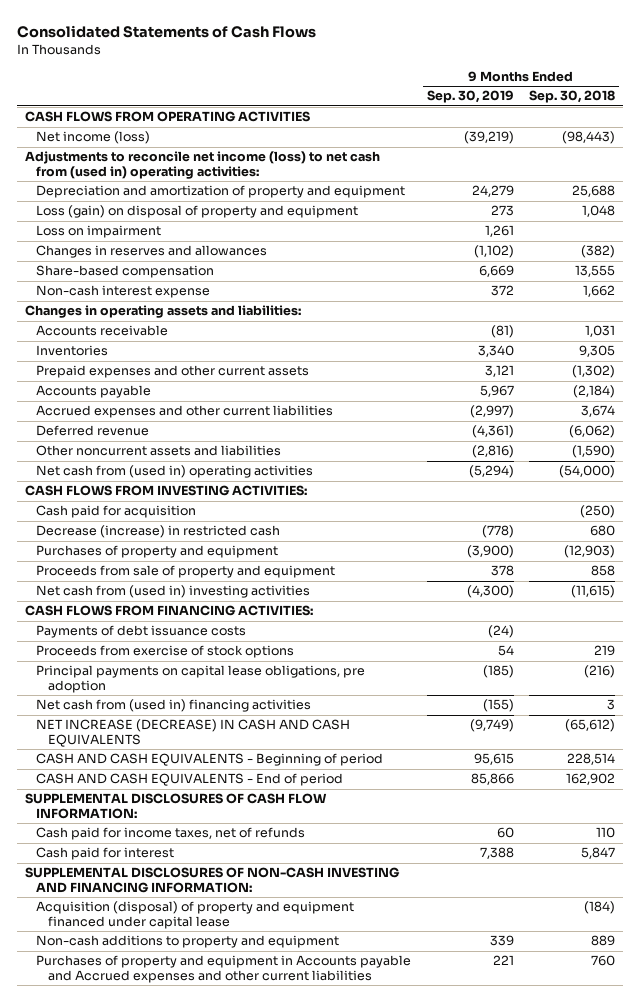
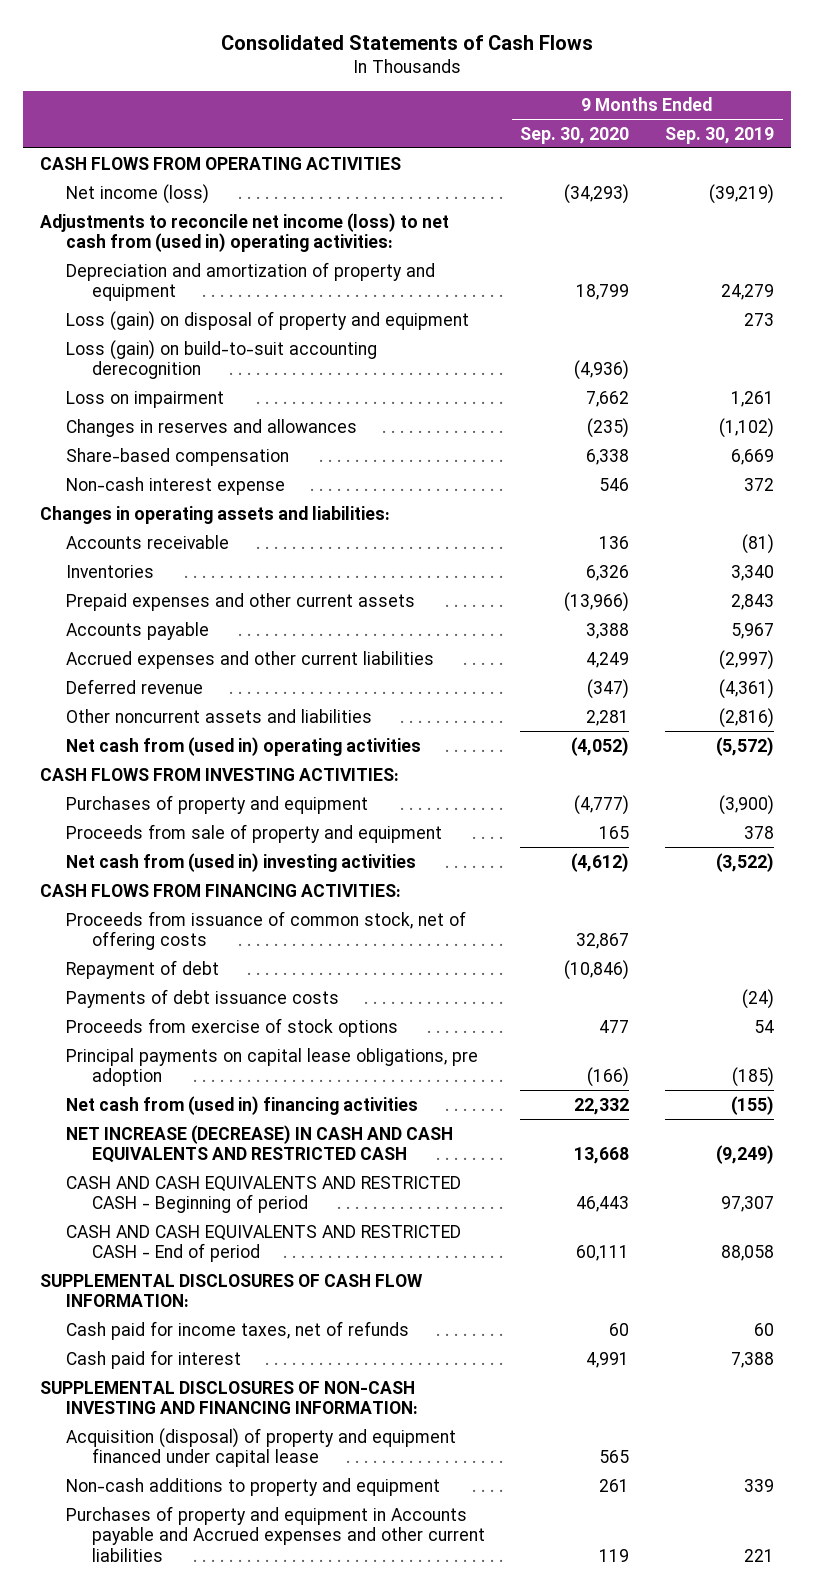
- | 9 Months Ended Sep. 30, 2019 | 9 Months Ended Sep. 30, 2018
+ | 9 Months Ended Sep. 30, 2020 | 9 Months Ended Sep. 30, 2019
+ Loss (gain) on build-to-suit accounting derecognition | (4,936) |
- Prepaid expenses and other current assets | 3,121 | (1,302)
+ Prepaid expenses and other current assets | (13,966) | 2,843
- Net cash from (used in) operating activities | (5,294) | (54,000)
+ Net cash from (used in) operating activities | (4,052) | (5,572)
- Cash paid for acquisition | | (250)
- Decrease (increase) in restricted cash | (778) | 680
- Net cash from (used in) investing activities | (4,300) | (11,615)
+ Net cash from (used in) investing activities | (4,612) | (3,522)
+ Proceeds from issuance of common stock, net of offering costs | 32,867 |
+ Repayment of debt | (10,846) |
- NET INCREASE (DECREASE) IN CASH AND CASH EQUIVALENTS | (9,749) | (65,612)
- CASH AND CASH EQUIVALENTS - Beginning of period | 95,615 | 228,514
- CASH AND CASH EQUIVALENTS - End of period | 85,866 | 162,902
+ NET INCREASE (DECREASE) IN CASH AND CASH EQUIVALENTS AND RESTRICTED CASH | 13,668 | (9,249)
+ CASH AND CASH EQUIVALENTS AND RESTRICTED CASH - Beginning of period | 46,443 | 97,307
+ CASH AND CASH EQUIVALENTS AND RESTRICTED CASH - End of period | 60,111 | 88,058

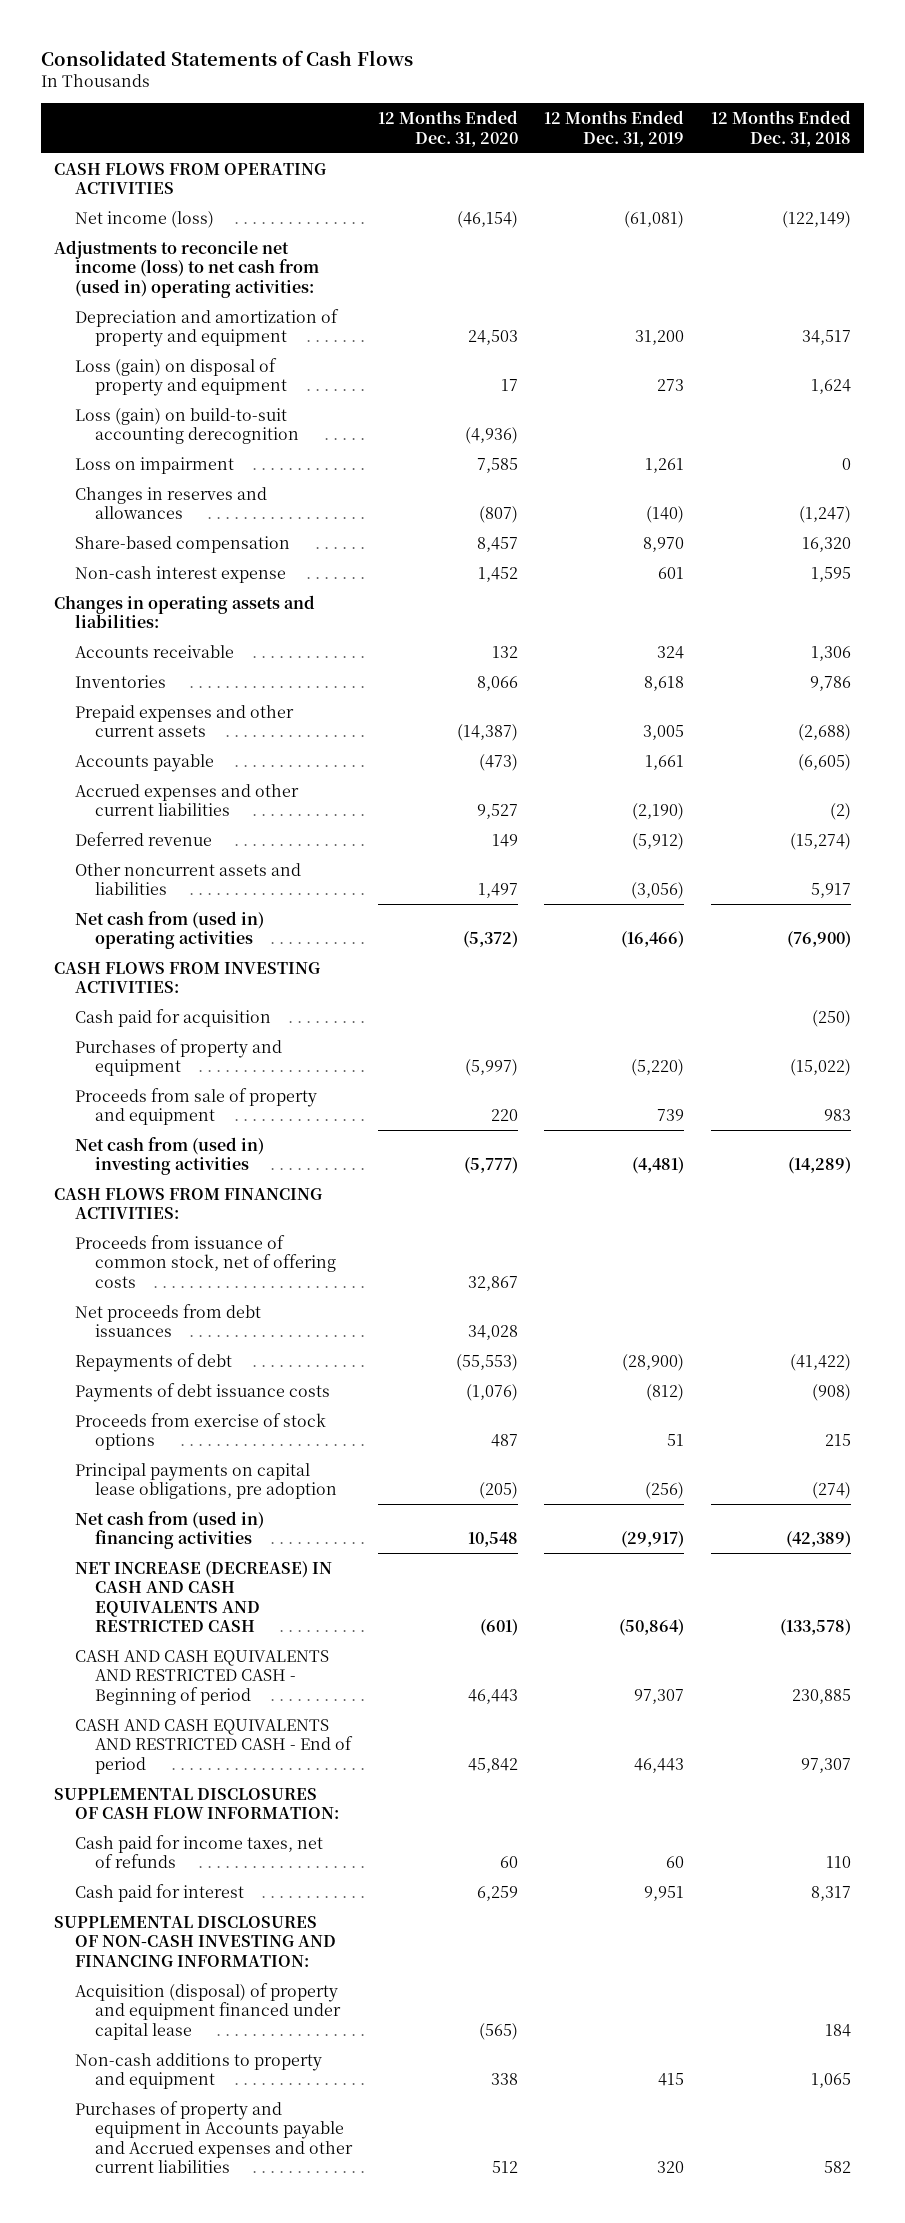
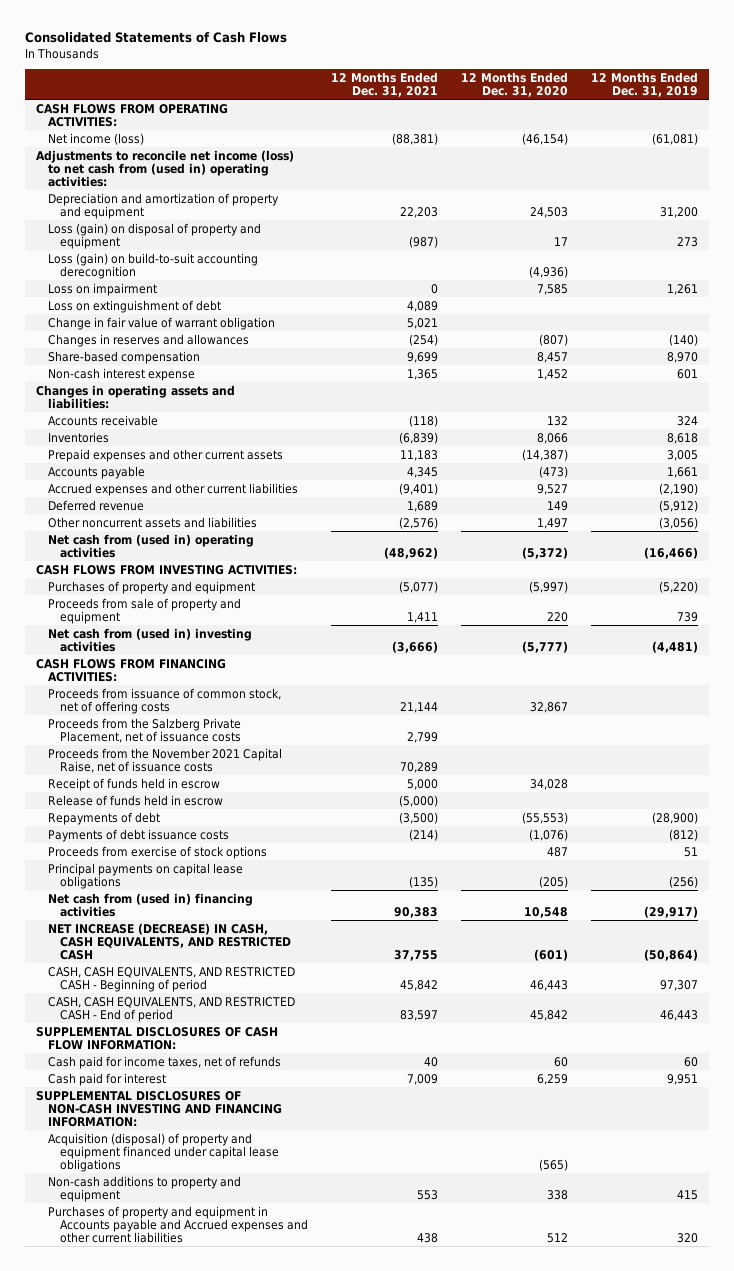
- | 12 Months Ended Dec. 31, 2020 | 12 Months Ended Dec. 31, 2019 | 12 Months Ended Dec. 31, 2018
+ | 12 Months Ended Dec. 31, 2021 | 12 Months Ended Dec. 31, 2020 | 12 Months Ended Dec. 31, 2019
- CASH FLOWS FROM OPERATING ACTIVITIES
+ CASH FLOWS FROM OPERATING ACTIVITIES:
+ Loss on extinguishment of debt | 4,089 | |
+ Change in fair value of warrant obligation | 5,021 | |
- Cash paid for acquisition | | | (250)
- Net proceeds from debt issuances | 34,028 | |
+ Proceeds from the Salzberg Private Placement, net of issuance costs | 2,799 | |
+ Proceeds from the November 2021 Capital Raise, net of issuance costs | 70,289 | |
+ Receipt of funds held in escrow | 5,000 | 34,028 |
+ Release of funds held in escrow | (5,000) | |
- Principal payments on capital lease obligations, pre adoption | (205) | (256) | (274)
+ Principal payments on capital lease obligations | (135) | (205) | (256)
- NET INCREASE (DECREASE) IN CASH AND CASH EQUIVALENTS AND RESTRICTED CASH | (601) | (50,864) | (133,578)
- CASH AND CASH EQUIVALENTS AND RESTRICTED CASH - Beginning of period | 46,443 | 97,307 | 230,885
- CASH AND CASH EQUIVALENTS AND RESTRICTED CASH - End of period | 45,842 | 46,443 | 97,307
+ NET INCREASE (DECREASE) IN CASH, CASH EQUIVALENTS, AND RESTRICTED CASH | 37,755 | (601) | (50,864)
+ CASH, CASH EQUIVALENTS, AND RESTRICTED CASH - Beginning of period | 45,842 | 46,443 | 97,307
+ CASH, CASH EQUIVALENTS, AND RESTRICTED CASH - End of period | 83,597 | 45,842 | 46,443
- Acquisition (disposal) of property and equipment financed under capital lease | (565) | | 184
+ Acquisition (disposal) of property and equipment financed under capital lease obligations | | (565) |

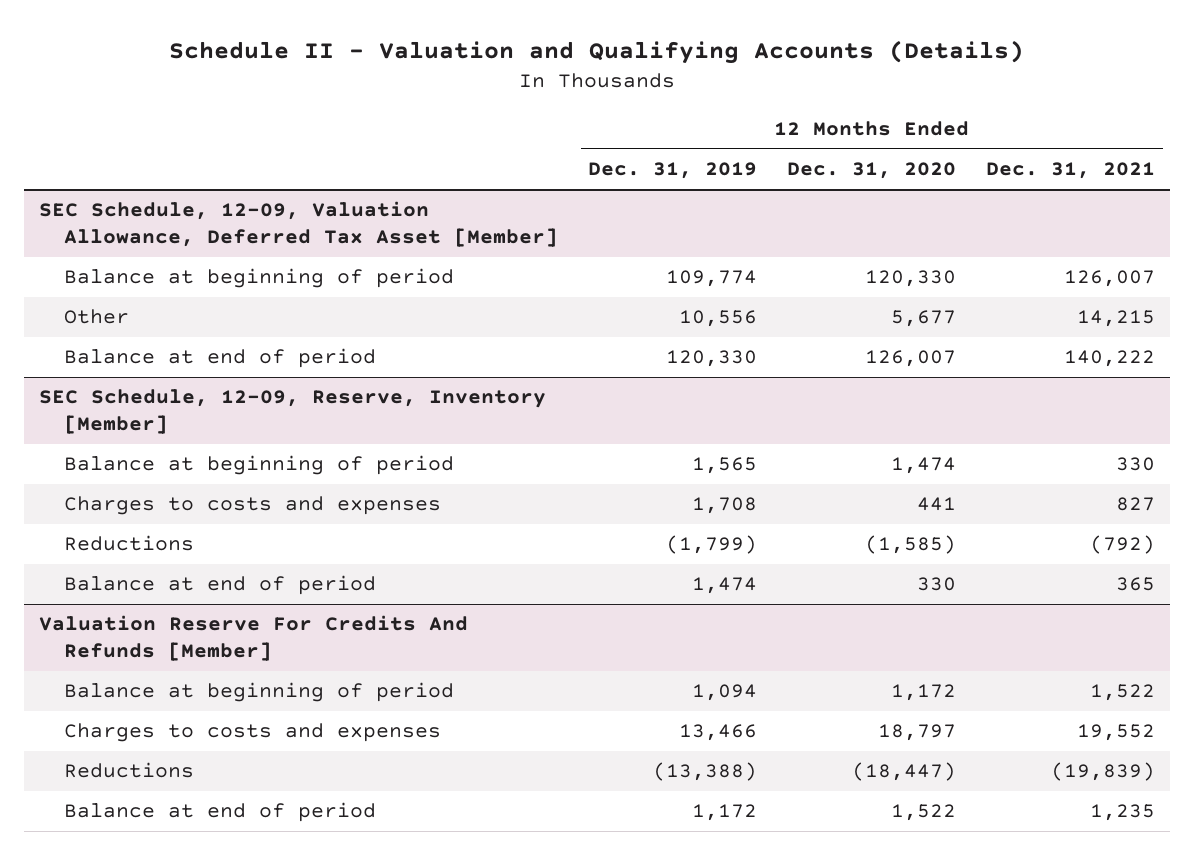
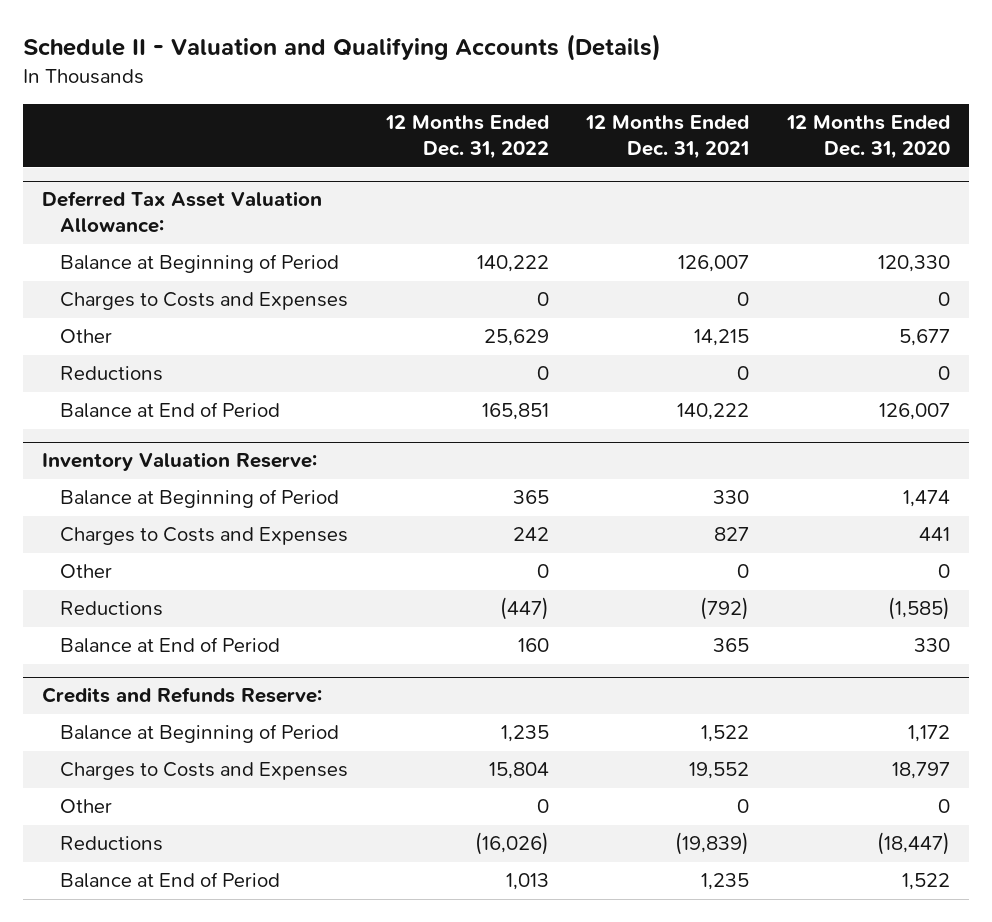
- | 12 Months Ended Dec. 31, 2019 | 12 Months Ended Dec. 31, 2020 | 12 Months Ended Dec. 31, 2021
+ | 12 Months Ended Dec. 31, 2022 | 12 Months Ended Dec. 31, 2021 | 12 Months Ended Dec. 31, 2020
- SEC Schedule, 12-09, Valuation Allowance, Deferred Tax Asset [Member]
- Balance at beginning of period | 109,774 | 120,330 | 126,007
+ Deferred Tax Asset Valuation Allowance:
+ Balance at Beginning of Period | 140,222 | 126,007 | 120,330
+ Charges to Costs and Expenses | 0 | 0 | 0
- Balance at end of period | 120,330 | 126,007 | 140,222
- SEC Schedule, 12-09, Reserve, Inventory [Member]
- Balance at beginning of period | 1,565 | 1,474 | 330
- Charges to costs and expenses | 1,708 | 441 | 827
+ Reductions | 0 | 0 | 0
+ Balance at End of Period | 165,851 | 140,222 | 126,007
+ Inventory Valuation Reserve:
+ Balance at Beginning of Period | 365 | 330 | 1,474
+ Charges to Costs and Expenses | 242 | 827 | 441
+ Other | 0 | 0 | 0
- Balance at end of period | 1,474 | 330 | 365
- Valuation Reserve For Credits And Refunds [Member]
- Balance at beginning of period | 1,094 | 1,172 | 1,522
- Charges to costs and expenses | 13,466 | 18,797 | 19,552
+ Balance at End of Period | 160 | 365 | 330
+ Credits and Refunds Reserve:
+ Balance at Beginning of Period | 1,235 | 1,522 | 1,172
+ Charges to Costs and Expenses | 15,804 | 19,552 | 18,797
+ Other | 0 | 0 | 0
- Balance at end of period | 1,172 | 1,522 | 1,235
+ Balance at End of Period | 1,013 | 1,235 | 1,522

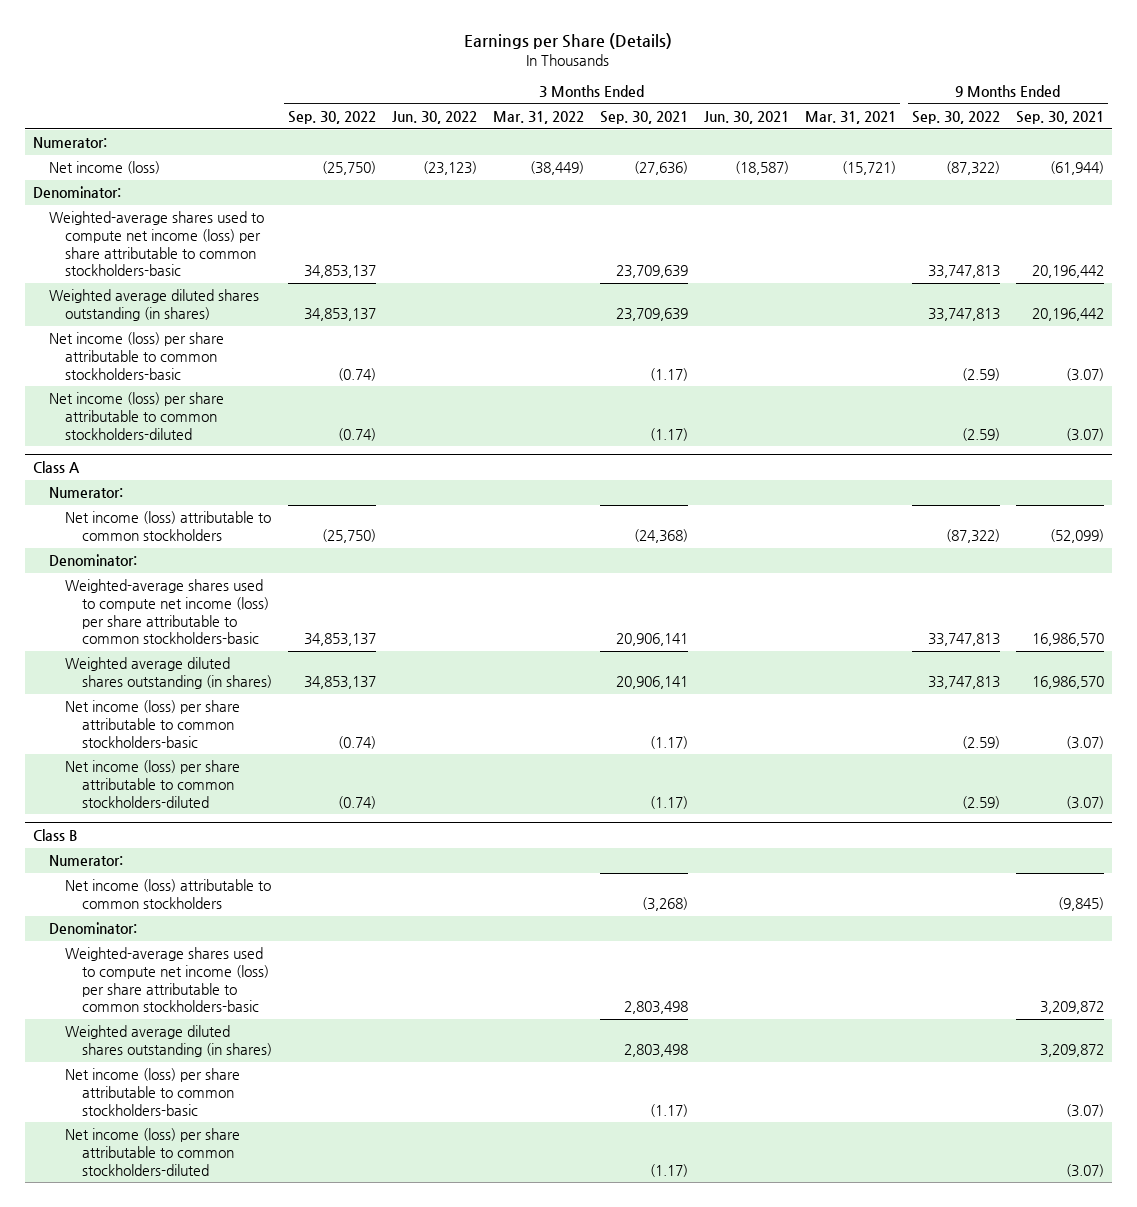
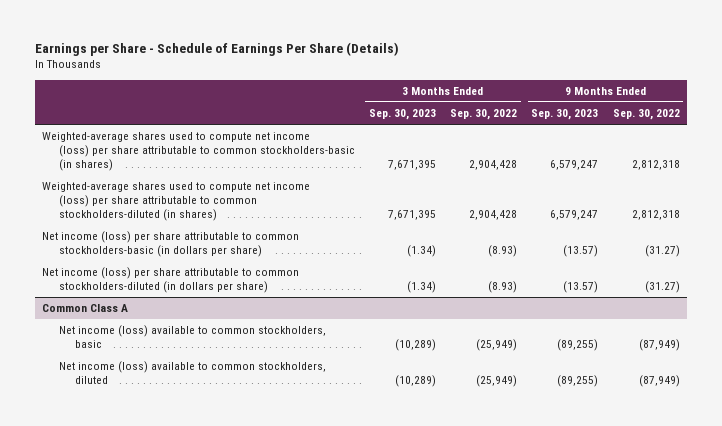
- Earnings per Share (Details)
+ Earnings per Share - Schedule of Earnings Per Share (Details)
- | 3 Months Ended Sep. 30, 2022 | 3 Months Ended Jun. 30, 2022 | 3 Months Ended Mar. 31, 2022 | 3 Months Ended Sep. 30, 2021 | 3 Months Ended Jun. 30, 2021 | 3 Months Ended Mar. 31, 2021 | 9 Months Ended Sep. 30, 2022 | 9 Months Ended Sep. 30, 2021
+ | 3 Months Ended Sep. 30, 2023 | 3 Months Ended Sep. 30, 2022 | 9 Months Ended Sep. 30, 2023 | 9 Months Ended Sep. 30, 2022
- Numerator:
- Net income (loss) | (25,750) | (23,123) | (38,449) | (27,636) | (18,587) | (15,721) | (87,322) | (61,944)
- Denominator:
- Weighted-average shares used to compute net income (loss) per share attributable to common stockholders-basic | 34,853,137 | | | 23,709,639 | | | 33,747,813 | 20,196,442
- Weighted average diluted shares outstanding (in shares) | 34,853,137 | | | 23,709,639 | | | 33,747,813 | 20,196,442
- Net income (loss) per share attributable to common stockholders-basic | (0.74) | | | (1.17) | | | (2.59) | (3.07)
- Net income (loss) per share attributable to common stockholders-diluted | (0.74) | | | (1.17) | | | (2.59) | (3.07)
- Class A
- Numerator:
- Net income (loss) attributable to common stockholders | (25,750) | | | (24,368) | | | (87,322) | (52,099)
- Denominator:
- Weighted-average shares used to compute net income (loss) per share attributable to common stockholders-basic | 34,853,137 | | | 20,906,141 | | | 33,747,813 | 16,986,570
- Weighted average diluted shares outstanding (in shares) | 34,853,137 | | | 20,906,141 | | | 33,747,813 | 16,986,570
- Net income (loss) per share attributable to common stockholders-basic | (0.74) | | | (1.17) | | | (2.59) | (3.07)
- Net income (loss) per share attributable to common stockholders-diluted | (0.74) | | | (1.17) | | | (2.59) | (3.07)
- Class B
- Numerator:
- Net income (loss) attributable to common stockholders | | | | (3,268) | | | | (9,845)
- Denominator:
- Weighted-average shares used to compute net income (loss) per share attributable to common stockholders-basic | | | | 2,803,498 | | | | 3,209,872
- Weighted average diluted shares outstanding (in shares) | | | | 2,803,498 | | | | 3,209,872
- Net income (loss) per share attributable to common stockholders-basic | | | | (1.17) | | | | (3.07)
- Net income (loss) per share attributable to common stockholders-diluted | | | | (1.17) | | | | (3.07)
+ Weighted-average shares used to compute net income (loss) per share attributable to common stockholders-basic (in shares) | 7,671,395 | 2,904,428 | 6,579,247 | 2,812,318
+ Weighted-average shares used to compute net income (loss) per share attributable to common stockholders-diluted (in shares) | 7,671,395 | 2,904,428 | 6,579,247 | 2,812,318
+ Net income (loss) per share attributable to common stockholders-basic (in dollars per share) | (1.34) | (8.93) | (13.57) | (31.27)
+ Net income (loss) per share attributable to common stockholders-diluted (in dollars per share) | (1.34) | (8.93) | (13.57) | (31.27)
+ Common Class A
+ Net income (loss) available to common stockholders, basic | (10,289) | (25,949) | (89,255) | (87,949)
+ Net income (loss) available to common stockholders, diluted | (10,289) | (25,949) | (89,255) | (87,949)

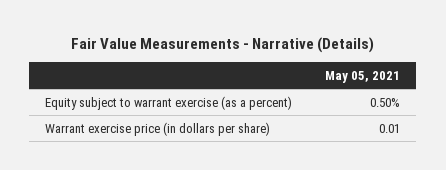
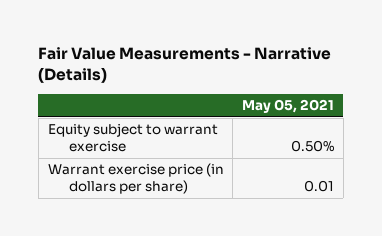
- Equity subject to warrant exercise (as a percent) | 0.50%
+ Equity subject to warrant exercise | 0.50%

